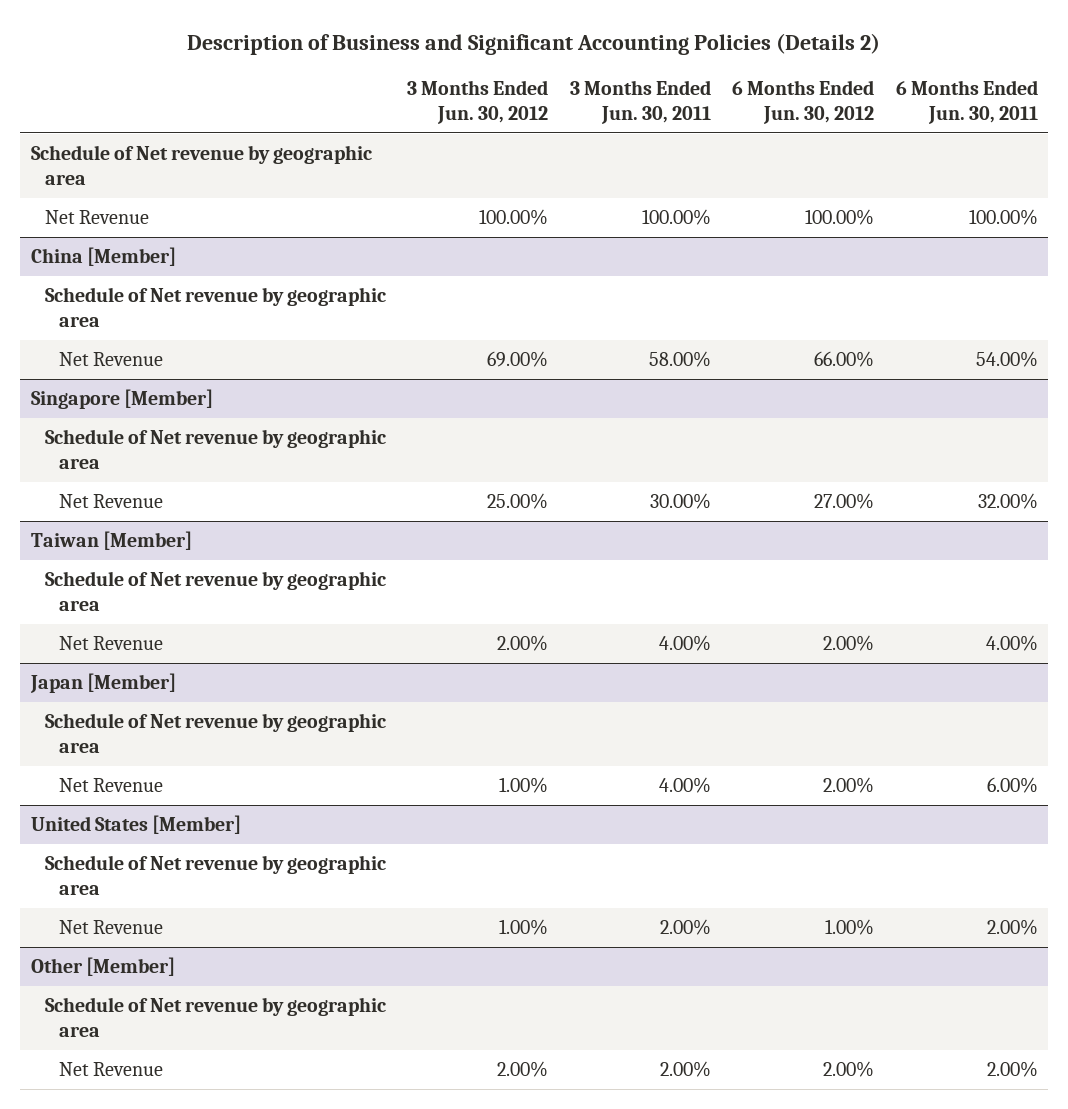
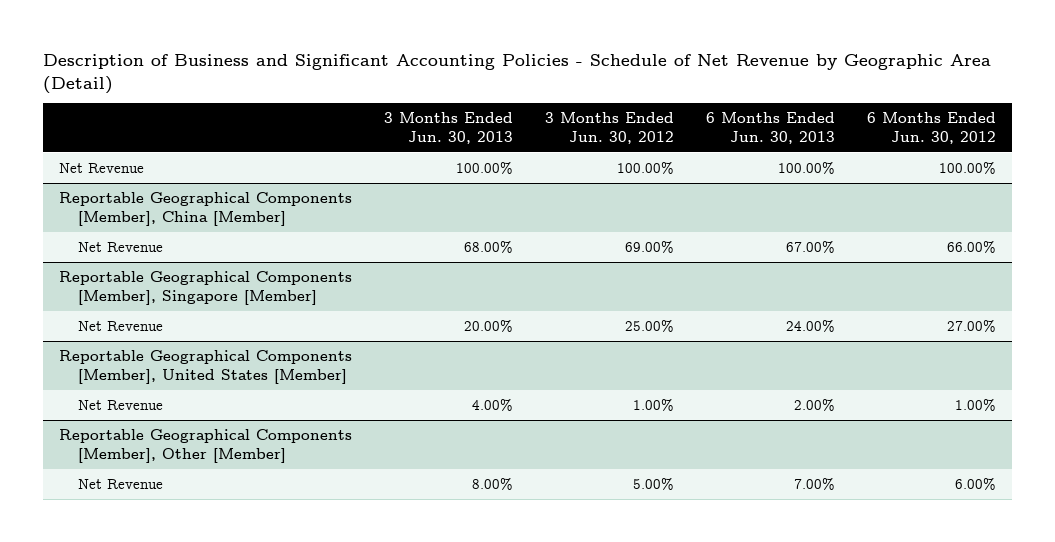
- Description of Business and Significant Accounting Policies (Details 2)
+ Description of Business and Significant Accounting Policies - Schedule of Net Revenue by Geographic Area (Detail)
- | 3 Months Ended Jun. 30, 2012 | 3 Months Ended Jun. 30, 2011 | 6 Months Ended Jun. 30, 2012 | 6 Months Ended Jun. 30, 2011
+ | 3 Months Ended Jun. 30, 2013 | 3 Months Ended Jun. 30, 2012 | 6 Months Ended Jun. 30, 2013 | 6 Months Ended Jun. 30, 2012
- Schedule of Net revenue by geographic area
- China [Member]
- Schedule of Net revenue by geographic area
+ Reportable Geographical Components [Member], China [Member]
- Singapore [Member]
- Schedule of Net revenue by geographic area
+ Reportable Geographical Components [Member], Singapore [Member]
- Taiwan [Member]
- Schedule of Net revenue by geographic area
- Net Revenue | 2.00% | 4.00% | 2.00% | 4.00%
- Japan [Member]
- Schedule of Net revenue by geographic area
- Net Revenue | 1.00% | 4.00% | 2.00% | 6.00%
- United States [Member]
- Schedule of Net revenue by geographic area
+ Reportable Geographical Components [Member], United States [Member]
- Other [Member]
- Schedule of Net revenue by geographic area
- Net Revenue | 2.00% | 2.00% | 2.00% | 2.00%
+ Reportable Geographical Components [Member], Other [Member]
+ Net Revenue | 8.00% | 5.00% | 7.00% | 6.00%

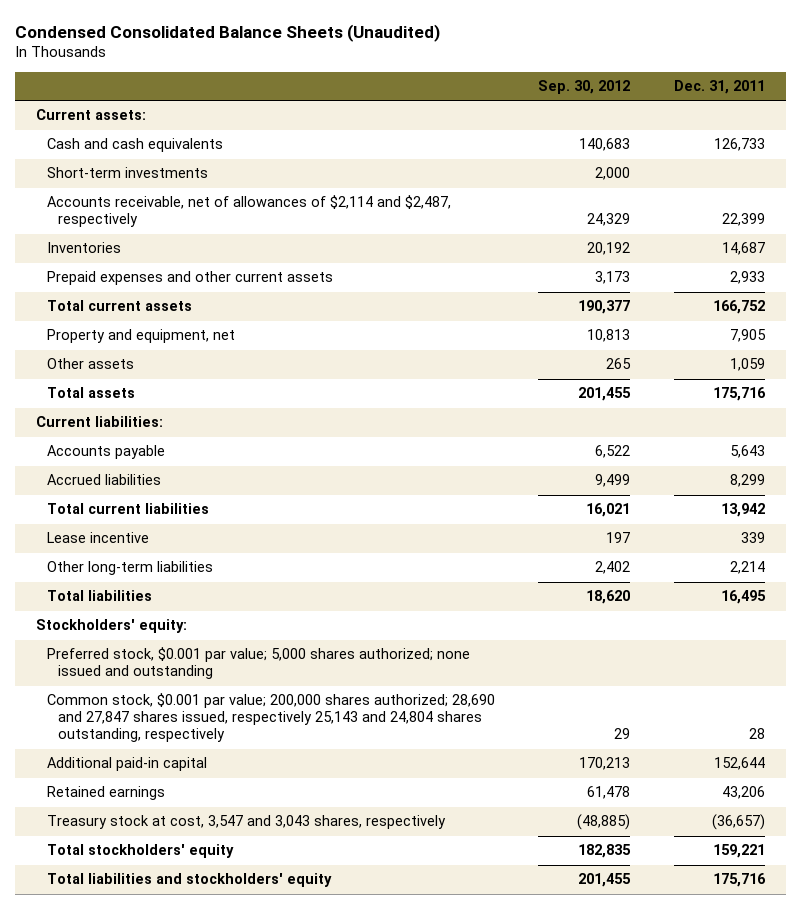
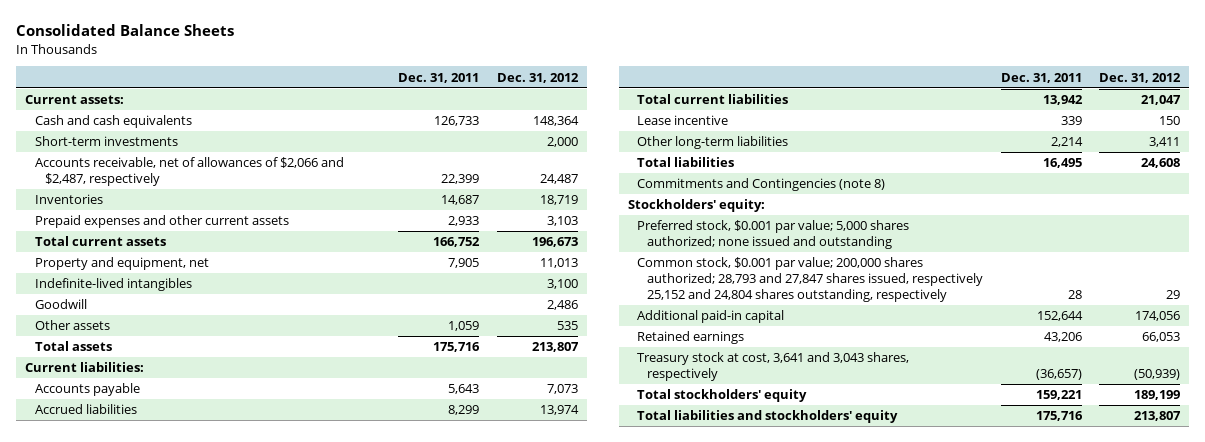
- Condensed Consolidated Balance Sheets (Unaudited)
+ Consolidated Balance Sheets
- | Sep. 30, 2012 | Dec. 31, 2011
+ | Dec. 31, 2011 | Dec. 31, 2012
- Accounts receivable, net of allowances of $2,114 and $2,487, respectively | 24,329 | 22,399
+ Accounts receivable, net of allowances of $2,066 and $2,487, respectively | 22,399 | 24,487
+ Indefinite-lived intangibles | | 3,100
+ Goodwill | | 2,486
+ Commitments and Contingencies (note 8)
- Common stock, $0.001 par value; 200,000 shares authorized; 28,690 and 27,847 shares issued, respectively 25,143 and 24,804 shares outstanding, respectively | 29 | 28
+ Common stock, $0.001 par value; 200,000 shares authorized; 28,793 and 27,847 shares issued, respectively 25,152 and 24,804 shares outstanding, respectively | 28 | 29
- Treasury stock at cost, 3,547 and 3,043 shares, respectively | (48,885) | (36,657)
+ Treasury stock at cost, 3,641 and 3,043 shares, respectively | (36,657) | (50,939)

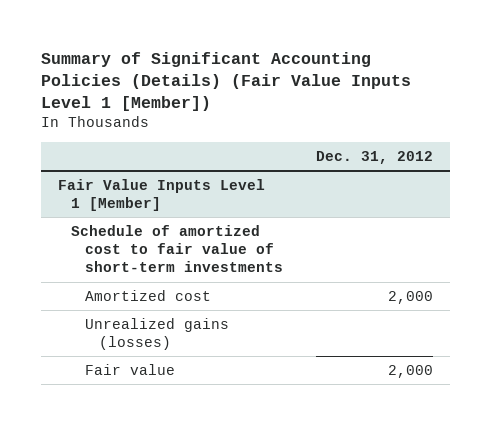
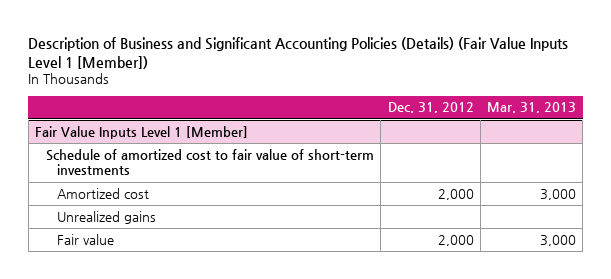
- Summary of Significant Accounting Policies (Details) (Fair Value Inputs Level 1 [Member])
+ Description of Business and Significant Accounting Policies (Details) (Fair Value Inputs Level 1 [Member])
- | Dec. 31, 2012
+ | Dec. 31, 2012 | Mar. 31, 2013
@ Fair Value Inputs Level 1 [Member]
- Unrealized gains (losses)
+ Unrealized gains

